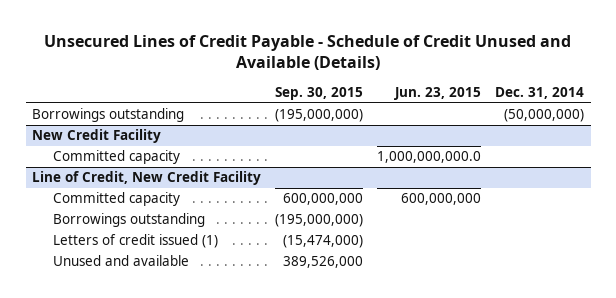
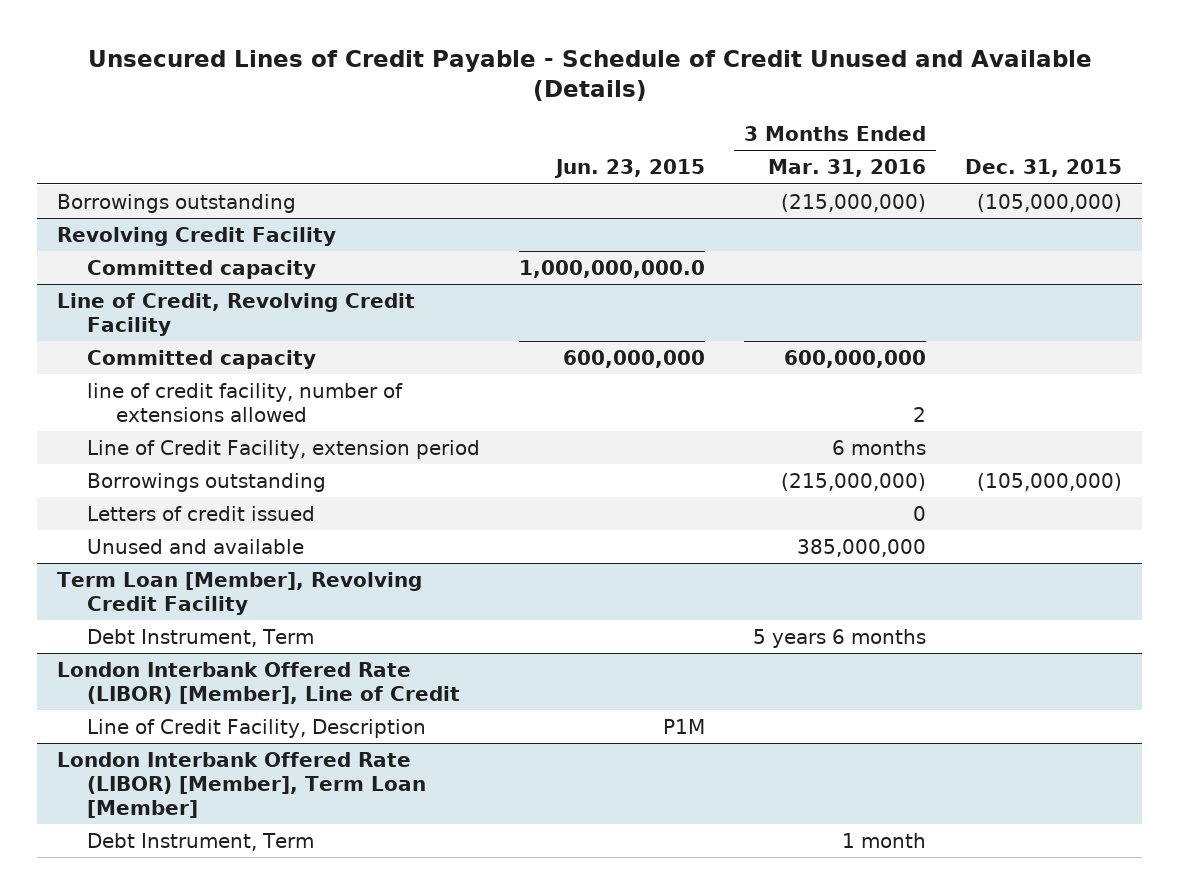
- | Sep. 30, 2015 | Jun. 23, 2015 | Dec. 31, 2014
+ | Jun. 23, 2015 | 3 Months Ended Mar. 31, 2016 | Dec. 31, 2015
- New Credit Facility
+ Revolving Credit Facility
- Line of Credit, New Credit Facility
+ Line of Credit, Revolving Credit Facility
+ line of credit facility, number of extensions allowed | | 2 |
+ Line of Credit Facility, extension period | | 6 months |
- Letters of credit issued (1) | (15,474,000) | |
+ Letters of credit issued | | 0 |
+ Term Loan [Member], Revolving Credit Facility
+ Debt Instrument, Term | | 5 years 6 months |
+ London Interbank Offered Rate (LIBOR) [Member], Line of Credit
+ Line of Credit Facility, Description | P1M | |
+ London Interbank Offered Rate (LIBOR) [Member], Term Loan [Member]
+ Debt Instrument, Term | | 1 month |

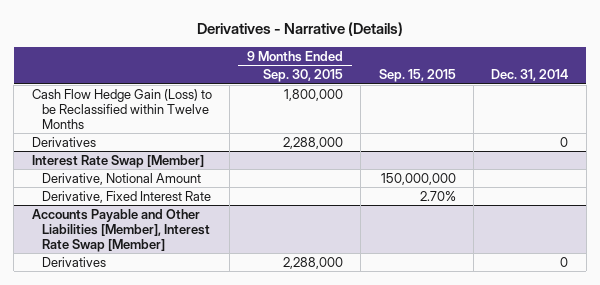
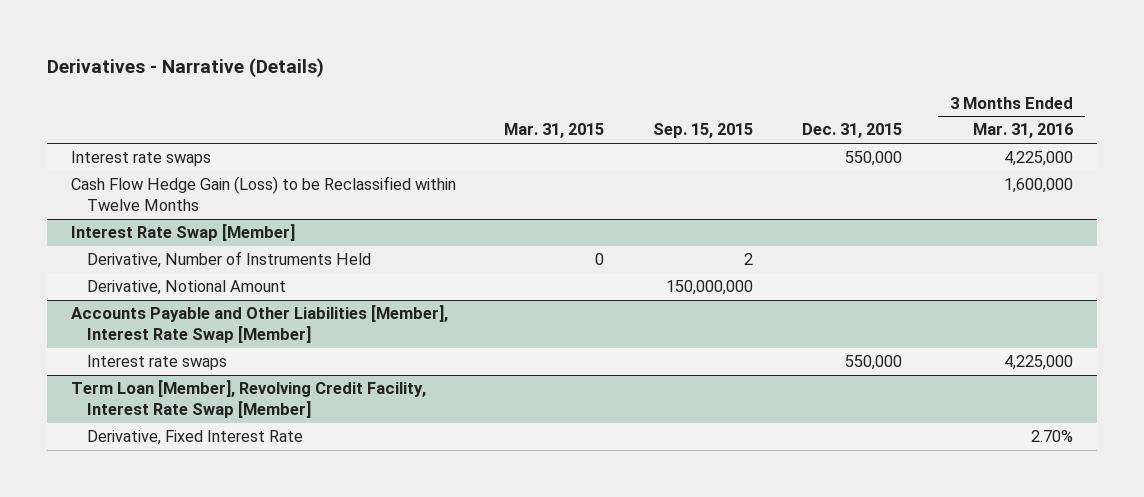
- | 9 Months Ended Sep. 30, 2015 | Sep. 15, 2015 | Dec. 31, 2014
+ | Mar. 31, 2015 | Sep. 15, 2015 | Dec. 31, 2015 | 3 Months Ended Mar. 31, 2016
+ Interest rate swaps | | | 550,000 | 4,225,000
- Derivatives | 2,288,000 | | 0
@ Interest Rate Swap [Member]
+ Derivative, Number of Instruments Held | 0 | 2 | |
- Derivative, Fixed Interest Rate | | 2.70% |
@ Accounts Payable and Other Liabilities [Member], Interest Rate Swap [Member]
- Derivatives | 2,288,000 | | 0
+ Interest rate swaps | | | 550,000 | 4,225,000
+ Term Loan [Member], Revolving Credit Facility, Interest Rate Swap [Member]
+ Derivative, Fixed Interest Rate | | | | 2.70%

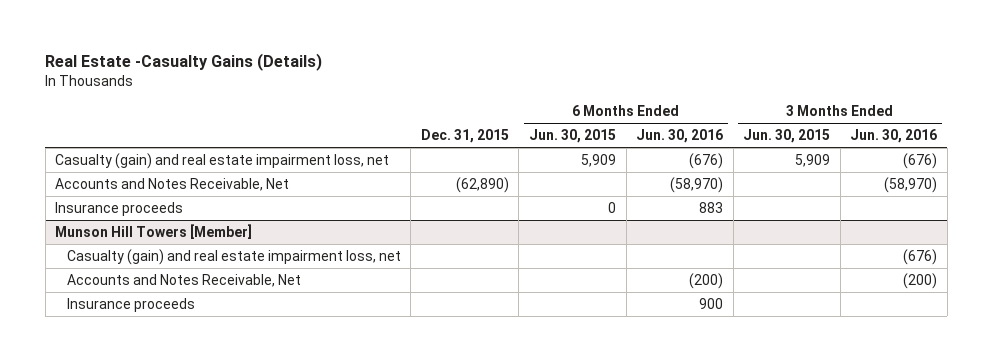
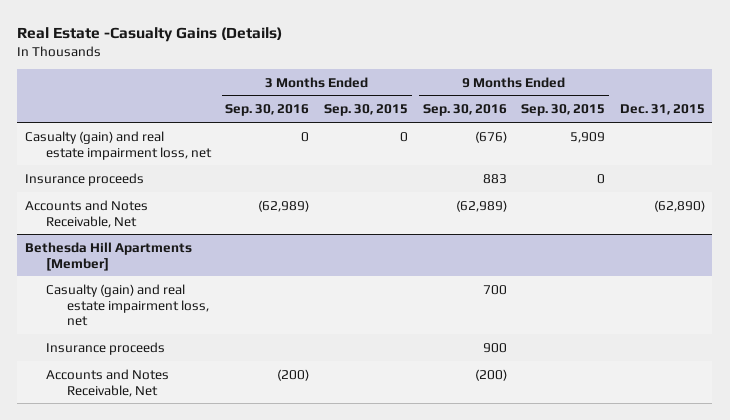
- | Dec. 31, 2015 | 6 Months Ended Jun. 30, 2015 | 6 Months Ended Jun. 30, 2016 | 3 Months Ended Jun. 30, 2015 | 3 Months Ended Jun. 30, 2016
+ | 3 Months Ended Sep. 30, 2016 | 3 Months Ended Sep. 30, 2015 | 9 Months Ended Sep. 30, 2016 | 9 Months Ended Sep. 30, 2015 | Dec. 31, 2015
- Munson Hill Towers [Member]
- Casualty (gain) and real estate impairment loss, net | | | | | (676)
- Accounts and Notes Receivable, Net | | | (200) | | (200)
- Insurance proceeds | | | 900 | |
moved down: Accounts and Notes Receivable, Net | (62,989) | | (62,989) | | (62,890)
+ Bethesda Hill Apartments [Member]
+ Casualty (gain) and real estate impairment loss, net | | | 700 | |
+ Insurance proceeds | | | 900 | |
+ Accounts and Notes Receivable, Net | (200) | | (200) | |

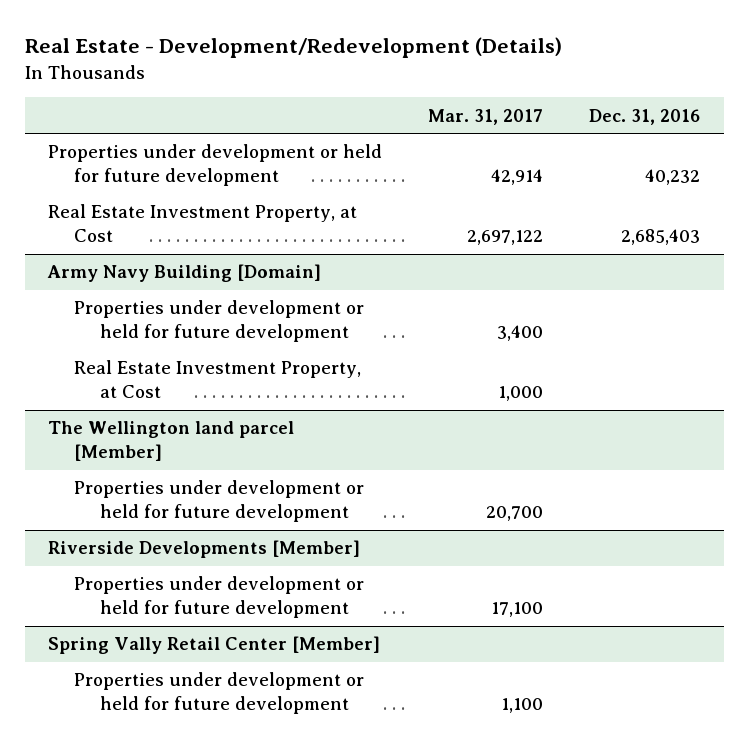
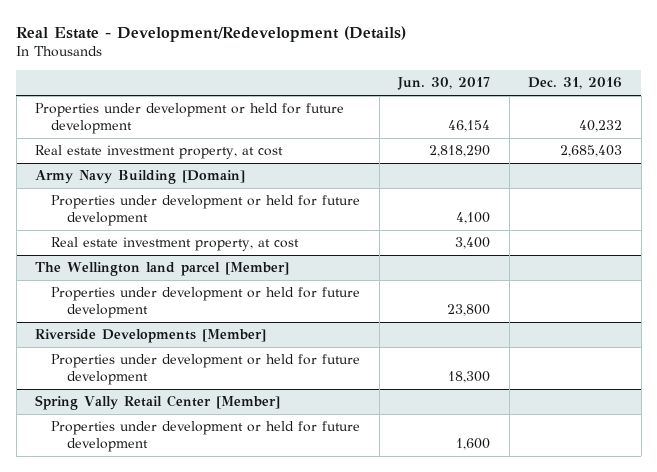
- | Mar. 31, 2017 | Dec. 31, 2016
+ | Jun. 30, 2017 | Dec. 31, 2016
- Real Estate Investment Property, at Cost | 2,697,122 | 2,685,403
+ Real estate investment property, at cost | 2,818,290 | 2,685,403
@ Army Navy Building [Domain]
- Real Estate Investment Property, at Cost | 1,000 |
+ Real estate investment property, at cost | 3,400 |

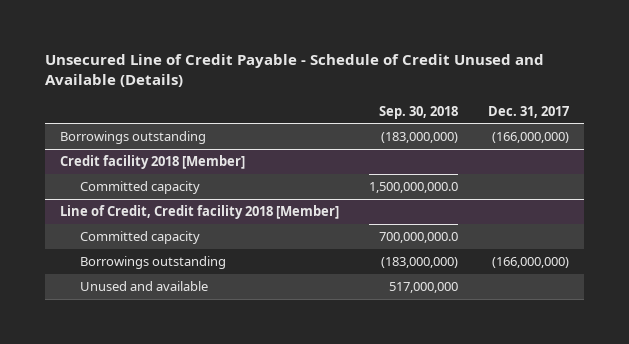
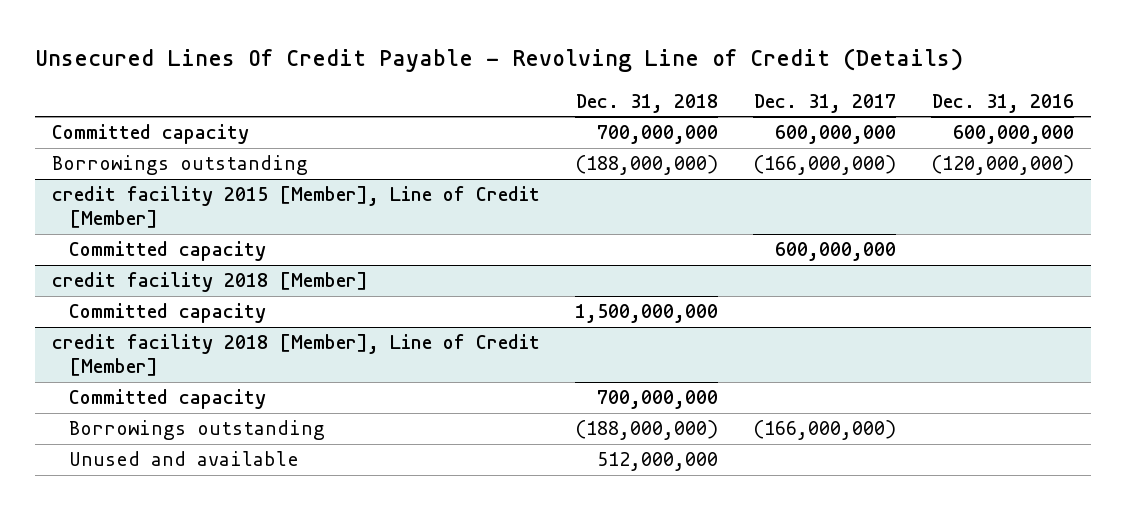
- Unsecured Line of Credit Payable - Schedule of Credit Unused and Available (Details)
+ Unsecured Lines Of Credit Payable - Revolving Line of Credit (Details)
- | Sep. 30, 2018 | Dec. 31, 2017
+ | Dec. 31, 2018 | Dec. 31, 2017 | Dec. 31, 2016
+ Committed capacity | 700,000,000 | 600,000,000 | 600,000,000
- Credit facility 2018 [Member]
+ credit facility 2015 [Member], Line of Credit [Member]
+ Committed capacity | | 600,000,000 |
+ credit facility 2018 [Member]
- Line of Credit, Credit facility 2018 [Member]
+ credit facility 2018 [Member], Line of Credit [Member]

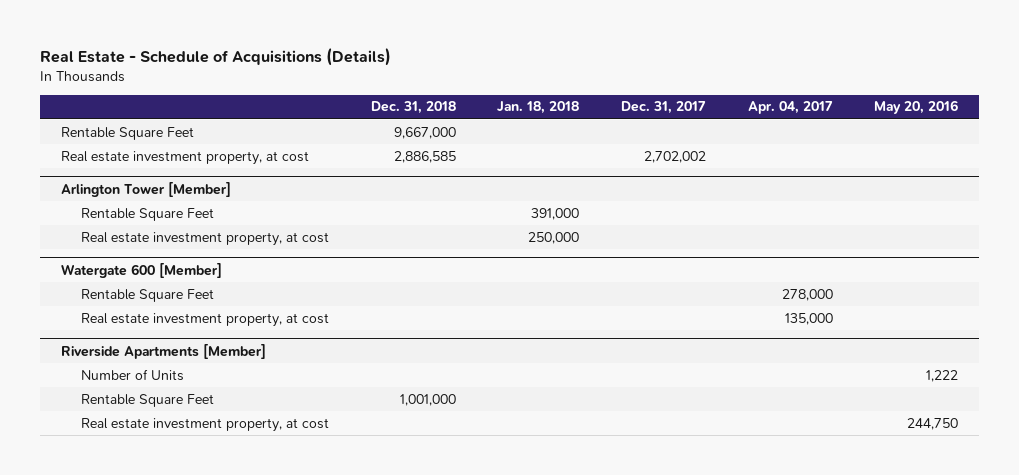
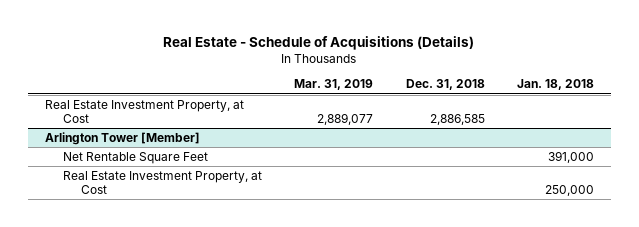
- | Dec. 31, 2018 | Jan. 18, 2018 | Dec. 31, 2017 | Apr. 04, 2017 | May 20, 2016
+ | Mar. 31, 2019 | Dec. 31, 2018 | Jan. 18, 2018
- Rentable Square Feet | 9,667,000 | | | |
- Real estate investment property, at cost | 2,886,585 | | 2,702,002 | |
+ Real Estate Investment Property, at Cost | 2,889,077 | 2,886,585 |
@ Arlington Tower [Member]
- Rentable Square Feet | | 391,000 | | |
- Real estate investment property, at cost | | 250,000 | | |
- Watergate 600 [Member]
- Rentable Square Feet | | | | 278,000 |
- Real estate investment property, at cost | | | | 135,000 |
- Riverside Apartments [Member]
- Number of Units | | | | | 1,222
- Rentable Square Feet | 1,001,000 | | | |
- Real estate investment property, at cost | | | | | 244,750
@ Arlington Tower [Member]
+ Net Rentable Square Feet | | | 391,000
+ Real Estate Investment Property, at Cost | | | 250,000

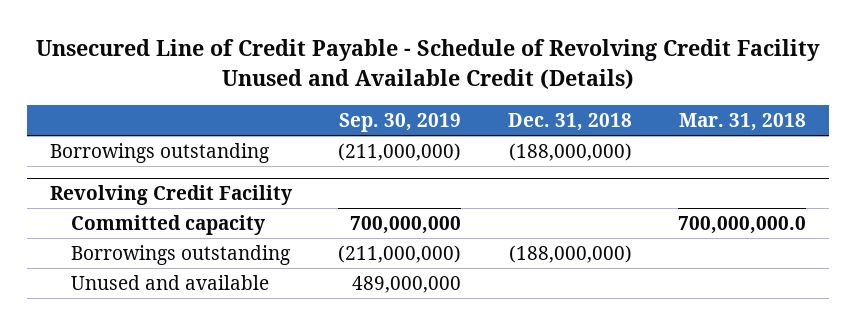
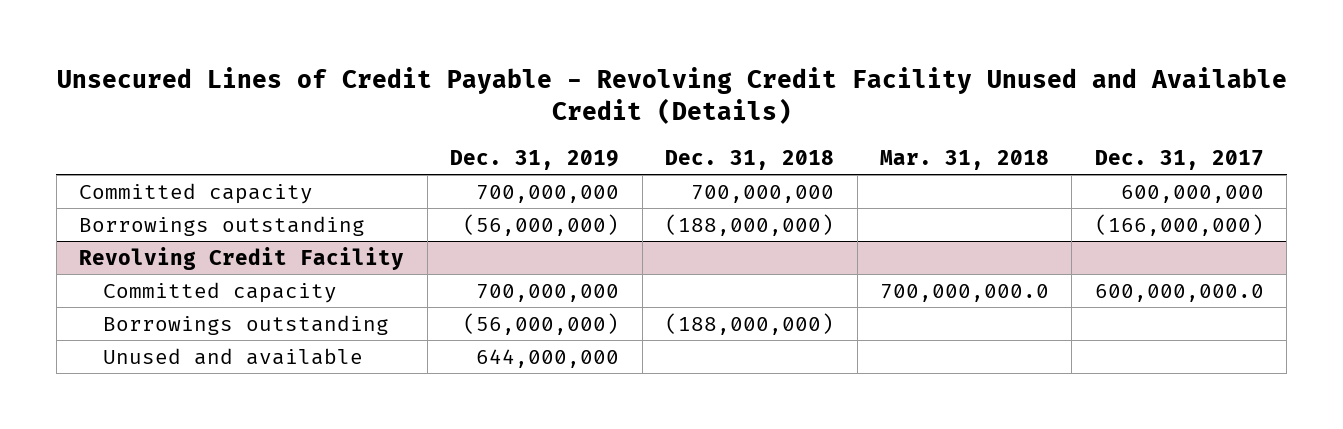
- Unsecured Line of Credit Payable - Schedule of Revolving Credit Facility Unused and Available Credit (Details)
+ Unsecured Lines of Credit Payable - Revolving Credit Facility Unused and Available Credit (Details)
- | Sep. 30, 2019 | Dec. 31, 2018 | Mar. 31, 2018
+ | Dec. 31, 2019 | Dec. 31, 2018 | Mar. 31, 2018 | Dec. 31, 2017
+ Committed capacity | 700,000,000 | 700,000,000 | | 600,000,000

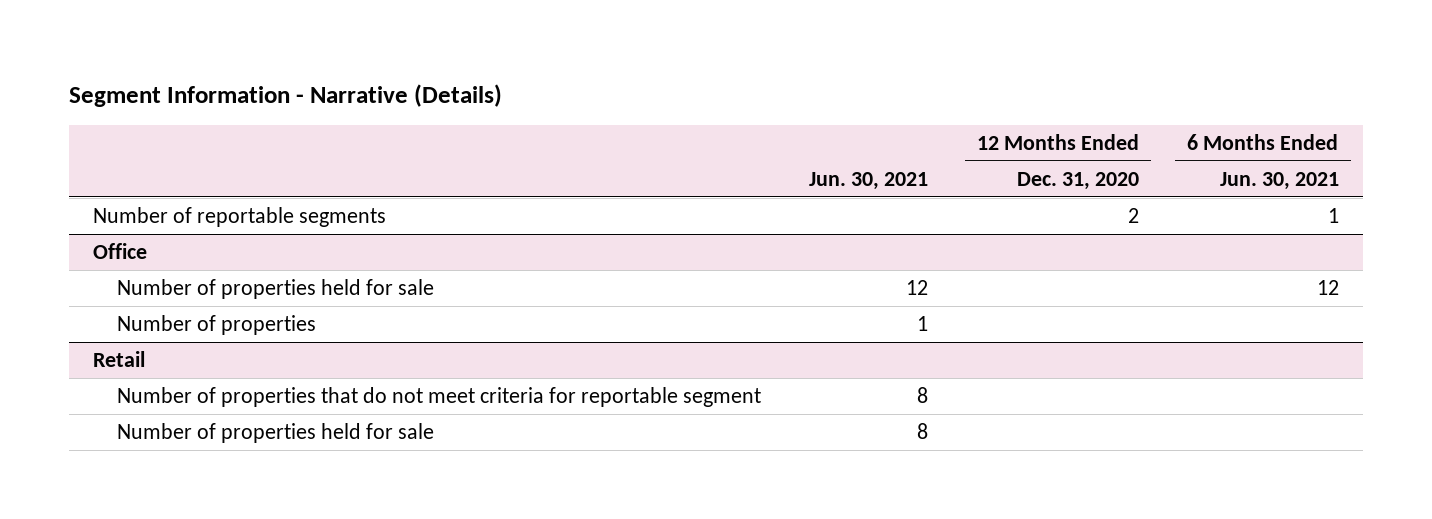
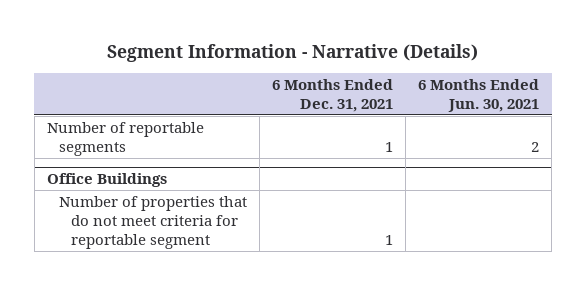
- | Jun. 30, 2021 | 12 Months Ended Dec. 31, 2020 | 6 Months Ended Jun. 30, 2021
+ | 6 Months Ended Dec. 31, 2021 | 6 Months Ended Jun. 30, 2021
- Number of reportable segments | | 2 | 1
- Office
- Number of properties held for sale | 12 | | 12
- Number of properties | 1 | |
- Retail
- Number of properties that do not meet criteria for reportable segment | 8 | |
- Number of properties held for sale | 8 | |
+ Number of reportable segments | 1 | 2
+ Office Buildings
+ Number of properties that do not meet criteria for reportable segment | 1 |

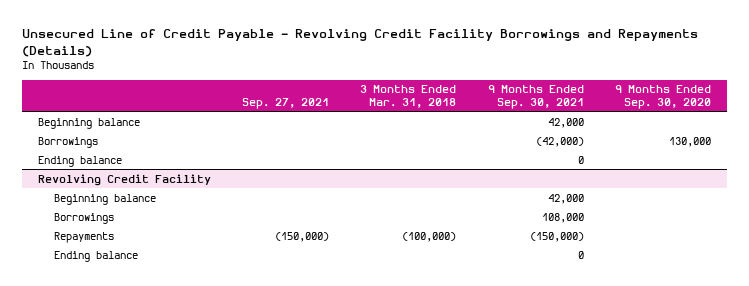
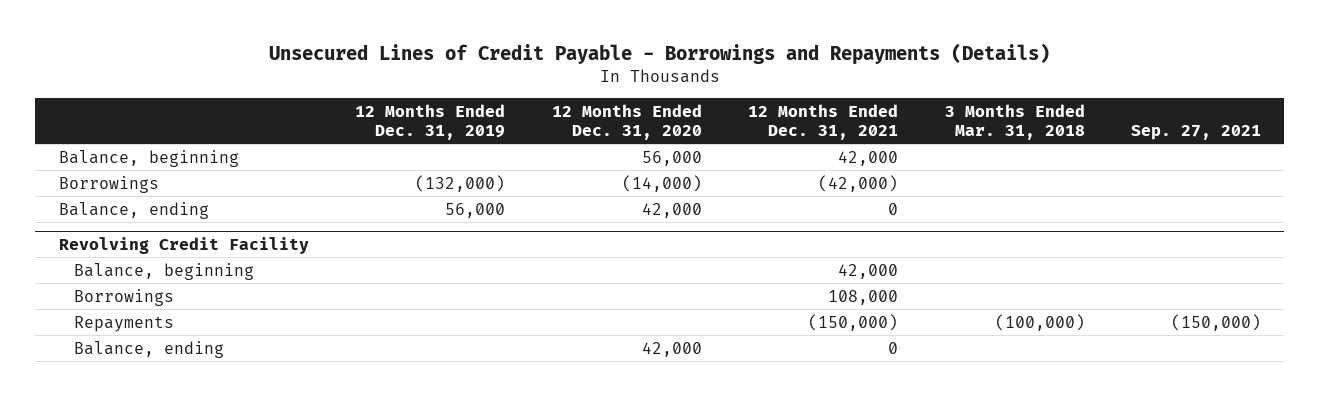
- Unsecured Line of Credit Payable - Revolving Credit Facility Borrowings and Repayments (Details)
+ Unsecured Lines of Credit Payable - Borrowings and Repayments (Details)
- | Sep. 27, 2021 | 3 Months Ended Mar. 31, 2018 | 9 Months Ended Sep. 30, 2021 | 9 Months Ended Sep. 30, 2020
+ | 12 Months Ended Dec. 31, 2019 | 12 Months Ended Dec. 31, 2020 | 12 Months Ended Dec. 31, 2021 | 3 Months Ended Mar. 31, 2018 | Sep. 27, 2021
- Beginning balance | | | 42,000 |
+ Balance, beginning | | 56,000 | 42,000 | |
- Ending balance | | | 0 |
+ Balance, ending | 56,000 | 42,000 | 0 | |
@ Revolving Credit Facility
- Beginning balance | | | 42,000 |
+ Balance, beginning | | | 42,000 | |
- Ending balance | | | 0 |
+ Balance, ending | | 42,000 | 0 | |

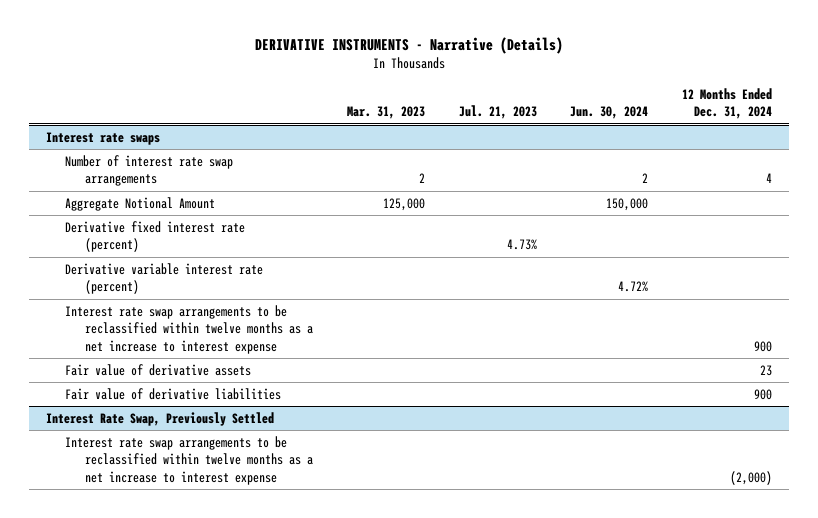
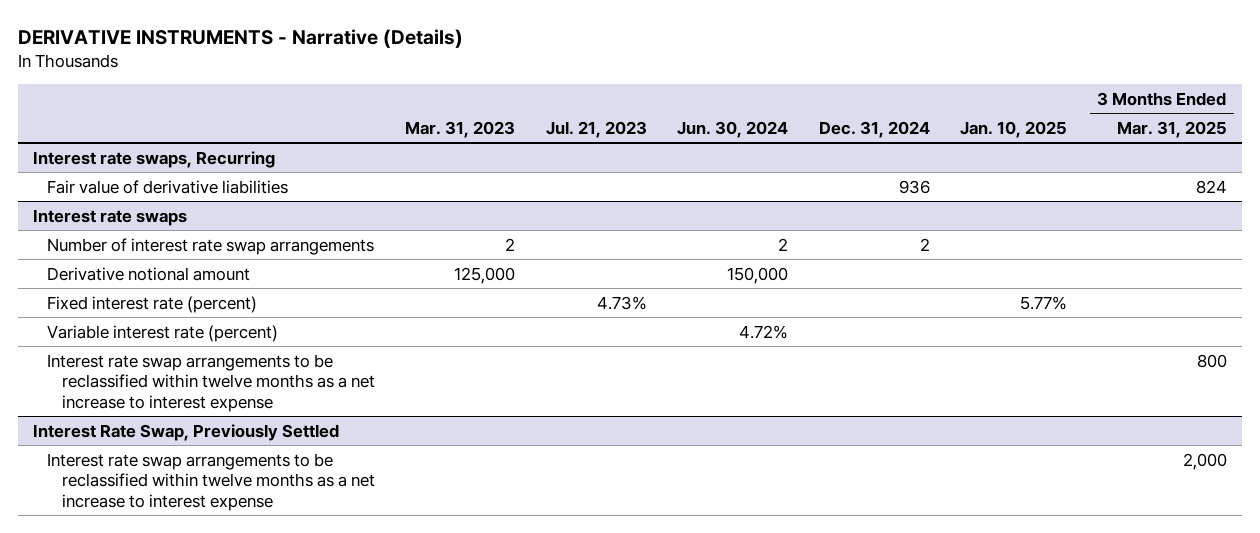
- | Mar. 31, 2023 | Jul. 21, 2023 | Jun. 30, 2024 | 12 Months Ended Dec. 31, 2024
+ | Mar. 31, 2023 | Jul. 21, 2023 | Jun. 30, 2024 | Dec. 31, 2024 | Jan. 10, 2025 | 3 Months Ended Mar. 31, 2025
+ Interest rate swaps, Recurring
+ Fair value of derivative liabilities | | | | 936 | | 824
@ Interest rate swaps
- Aggregate Notional Amount | 125,000 | | 150,000 |
- Derivative fixed interest rate (percent) | | 4.73% | |
- Derivative variable interest rate (percent) | | | 4.72% |
+ Derivative notional amount | 125,000 | | 150,000 | | |
+ Fixed interest rate (percent) | | 4.73% | | | 5.77% |
+ Variable interest rate (percent) | | | 4.72% | | |
- Fair value of derivative assets | | | | 23
- Fair value of derivative liabilities | | | | 900

